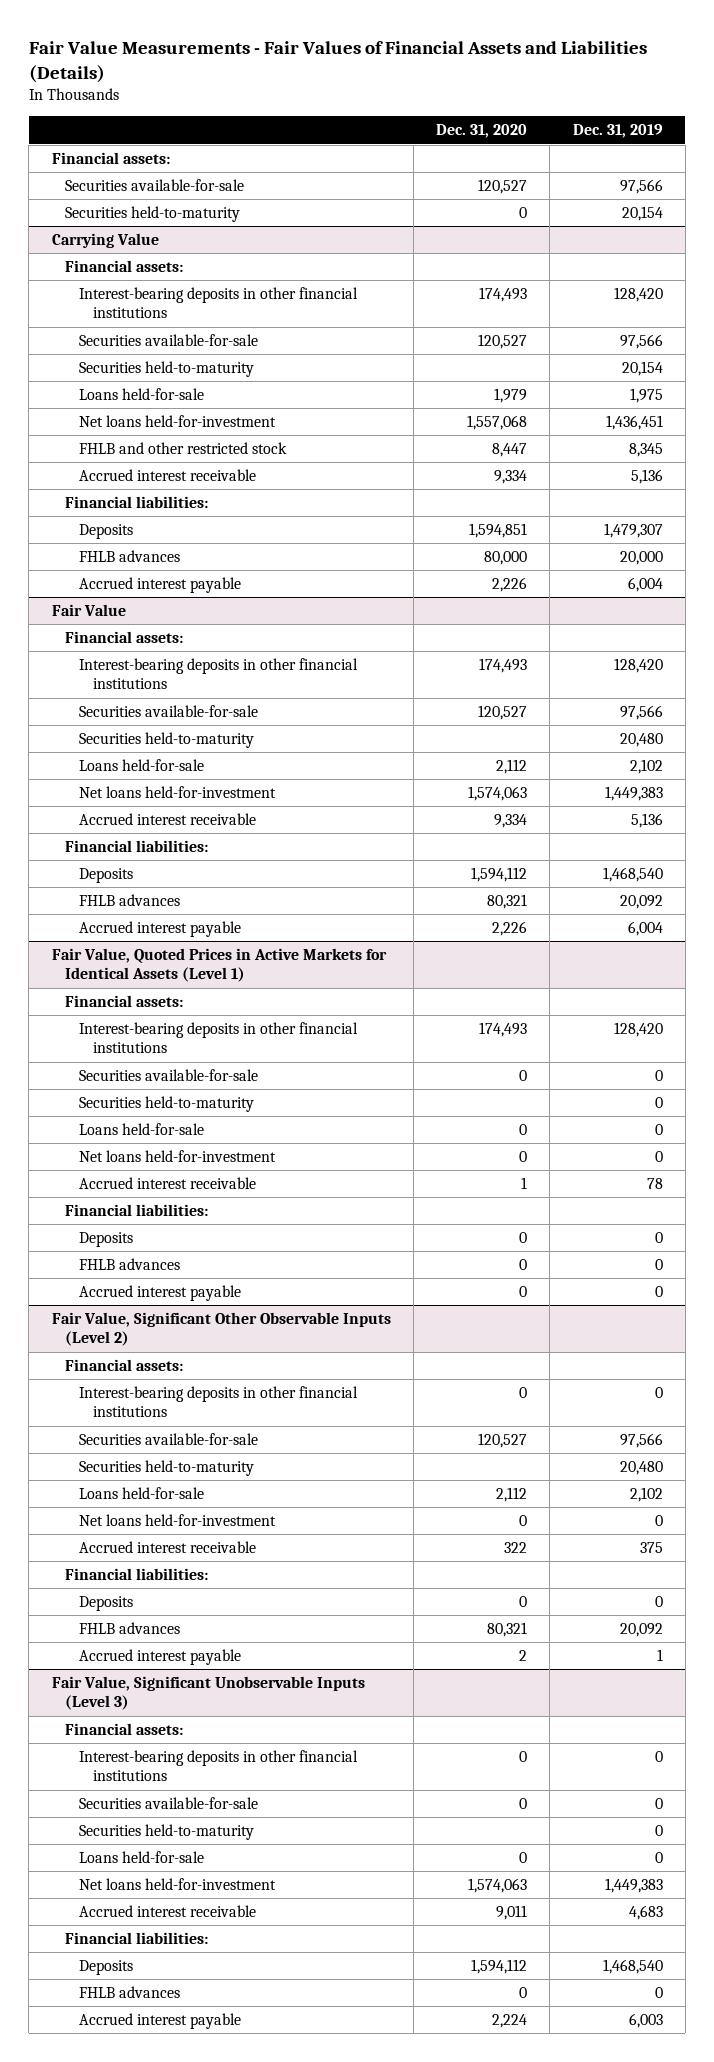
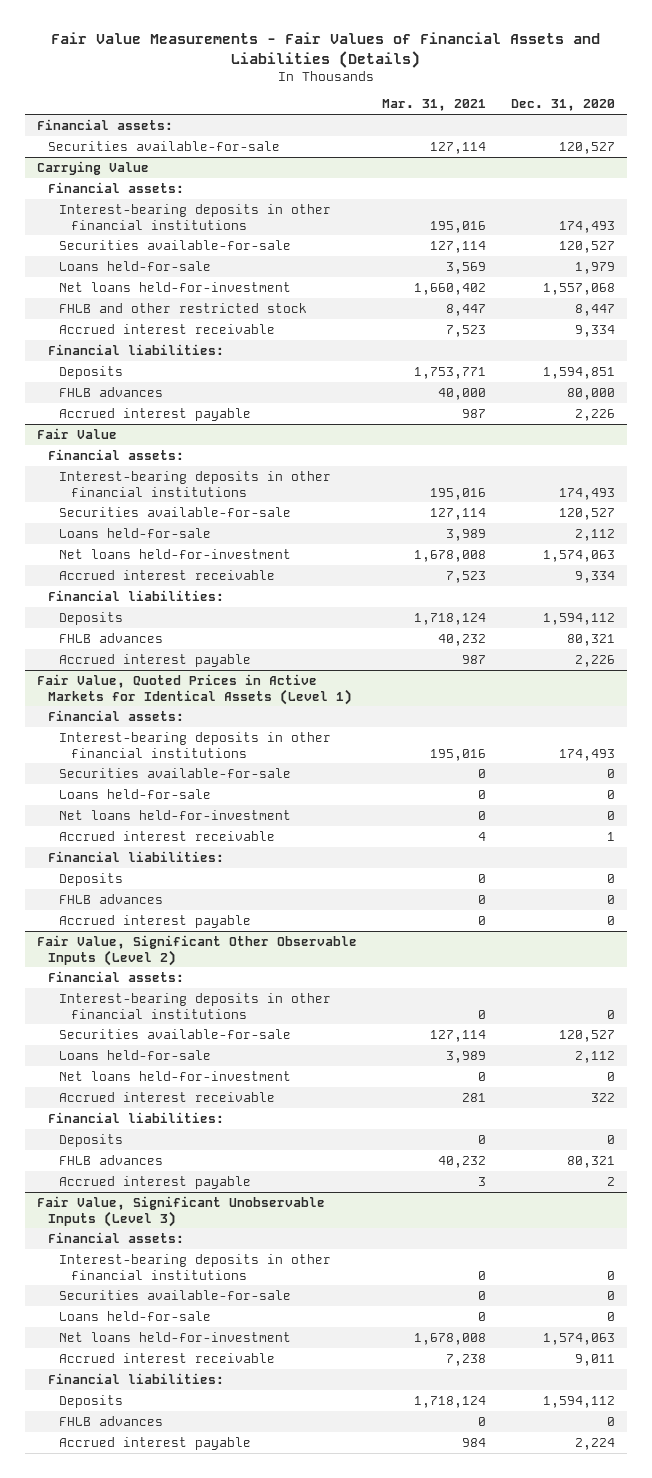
- | Dec. 31, 2020 | Dec. 31, 2019
+ | Mar. 31, 2021 | Dec. 31, 2020
- Securities held-to-maturity | 0 | 20,154
@ Carrying Value
- Securities held-to-maturity | | 20,154
@ Fair Value
- Securities held-to-maturity | | 20,480
@ Fair Value, Quoted Prices in Active Markets for Identical Assets (Level 1)
- Securities held-to-maturity | | 0
@ Fair Value, Significant Other Observable Inputs (Level 2)
- Securities held-to-maturity | | 20,480
@ Fair Value, Significant Unobservable Inputs (Level 3)
- Securities held-to-maturity | | 0

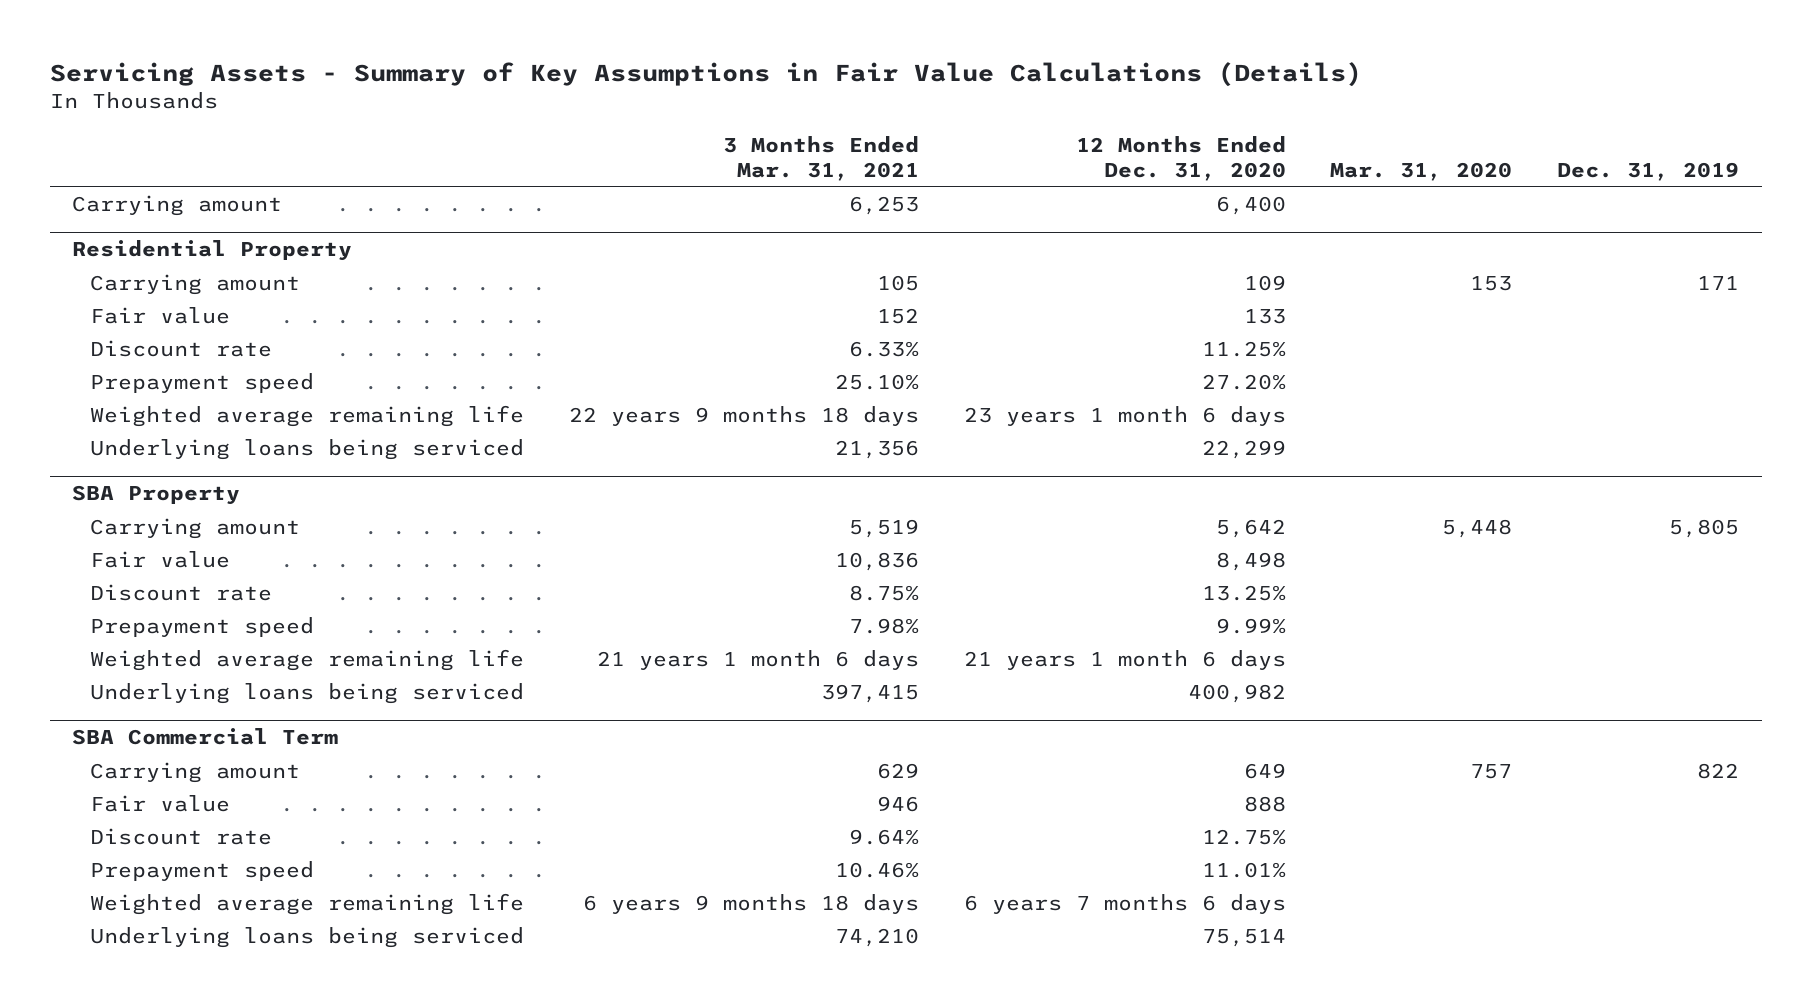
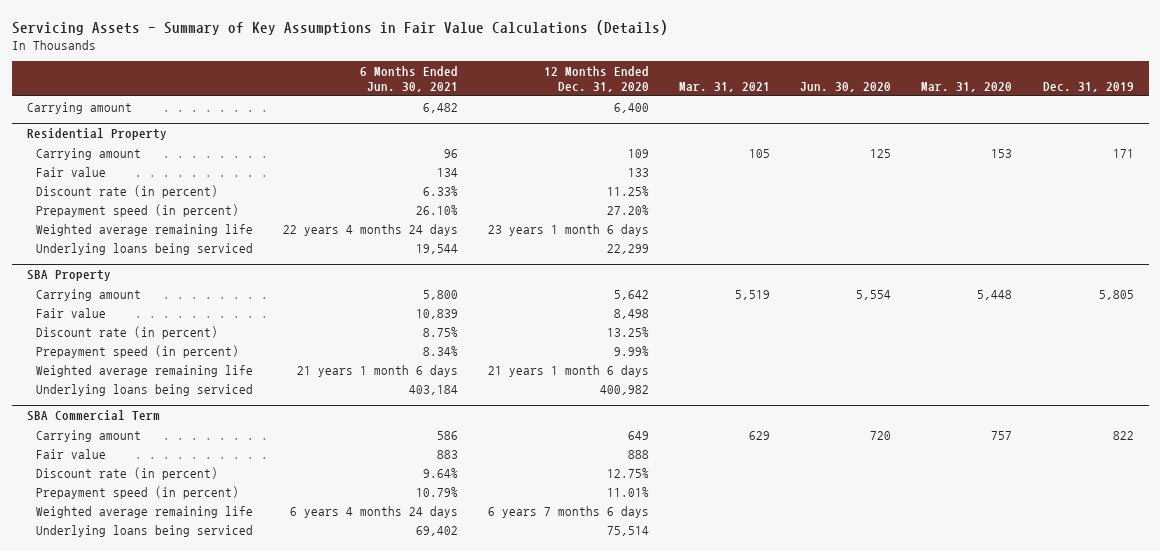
- | 3 Months Ended Mar. 31, 2021 | 12 Months Ended Dec. 31, 2020 | Mar. 31, 2020 | Dec. 31, 2019
+ | 6 Months Ended Jun. 30, 2021 | 12 Months Ended Dec. 31, 2020 | Mar. 31, 2021 | Jun. 30, 2020 | Mar. 31, 2020 | Dec. 31, 2019
@ Residential Property
- Discount rate | 6.33% | 11.25% | |
- Prepayment speed | 25.10% | 27.20% | |
+ Discount rate (in percent) | 6.33% | 11.25% | | | |
+ Prepayment speed (in percent) | 26.10% | 27.20% | | | |
@ SBA Property
- Discount rate | 8.75% | 13.25% | |
- Prepayment speed | 7.98% | 9.99% | |
+ Discount rate (in percent) | 8.75% | 13.25% | | | |
+ Prepayment speed (in percent) | 8.34% | 9.99% | | | |
@ SBA Commercial Term
- Discount rate | 9.64% | 12.75% | |
- Prepayment speed | 10.46% | 11.01% | |
+ Discount rate (in percent) | 9.64% | 12.75% | | | |
+ Prepayment speed (in percent) | 10.79% | 11.01% | | | |

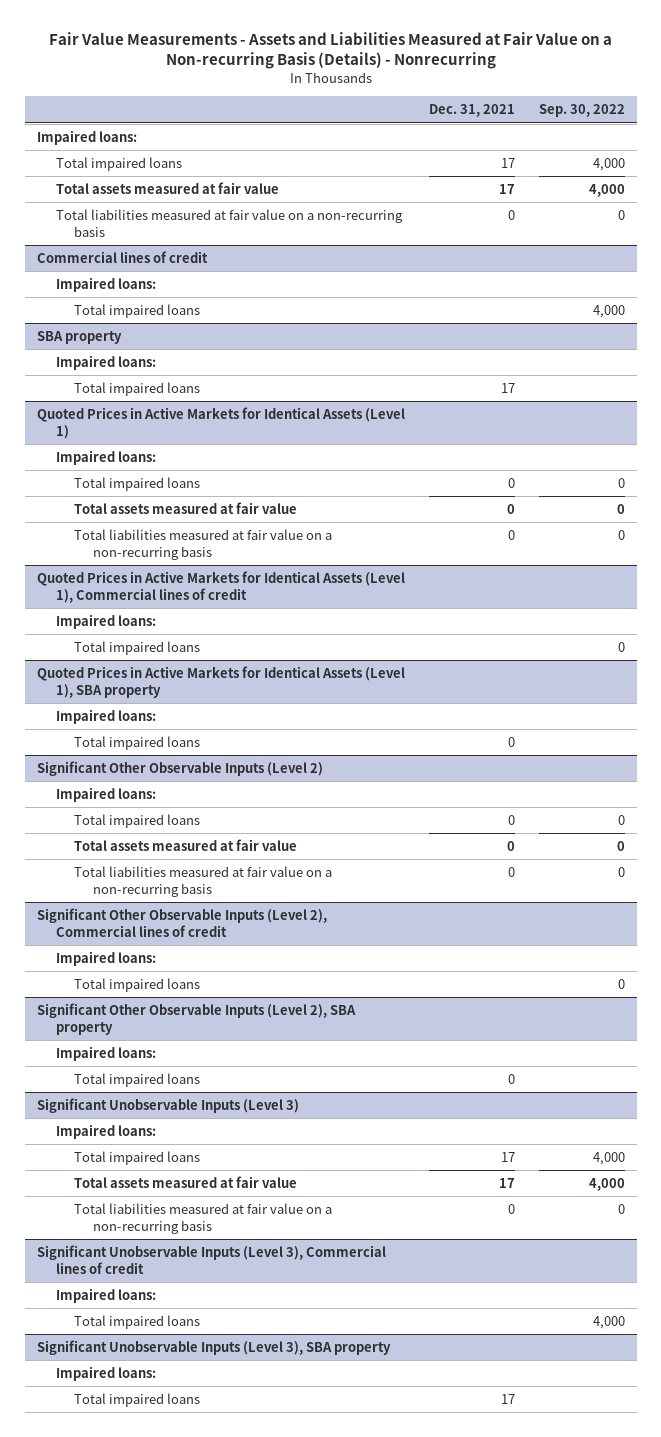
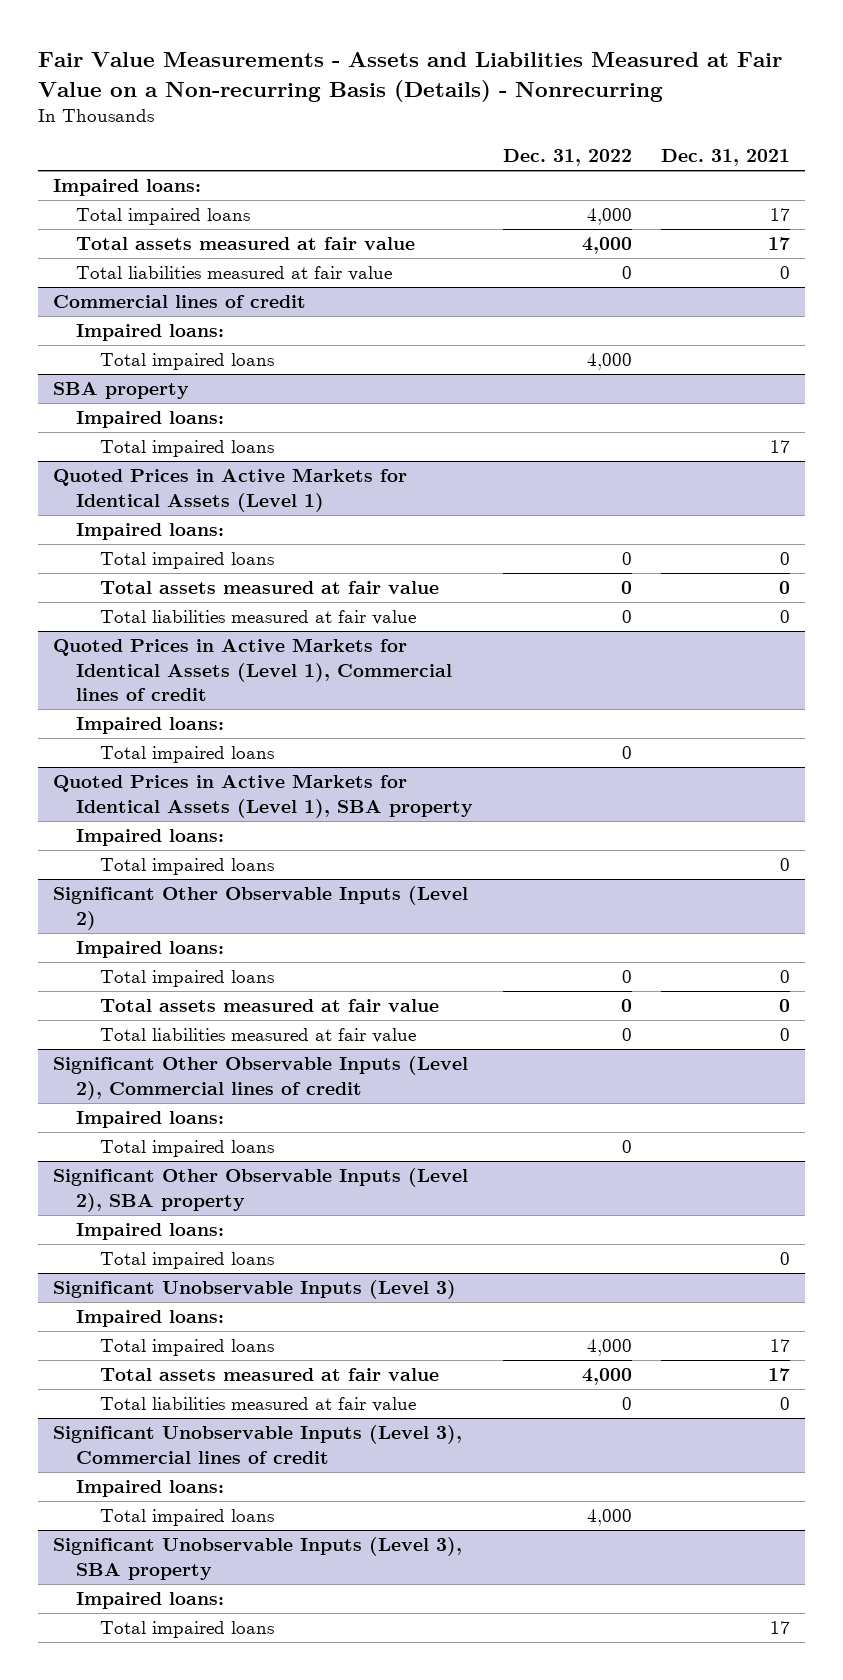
- | Dec. 31, 2021 | Sep. 30, 2022
+ | Dec. 31, 2022 | Dec. 31, 2021
- Total liabilities measured at fair value on a non-recurring basis | 0 | 0
+ Total liabilities measured at fair value | 0 | 0
@ Quoted Prices in Active Markets for Identical Assets (Level 1)
- Total liabilities measured at fair value on a non-recurring basis | 0 | 0
+ Total liabilities measured at fair value | 0 | 0
@ Significant Other Observable Inputs (Level 2)
- Total liabilities measured at fair value on a non-recurring basis | 0 | 0
+ Total liabilities measured at fair value | 0 | 0
@ Significant Unobservable Inputs (Level 3)
- Total liabilities measured at fair value on a non-recurring basis | 0 | 0
+ Total liabilities measured at fair value | 0 | 0

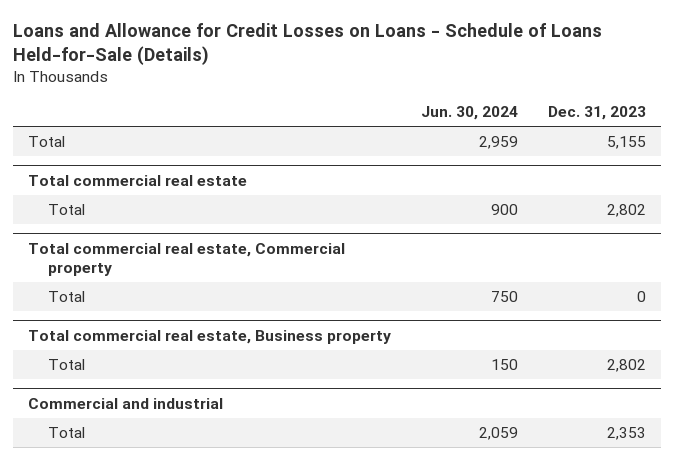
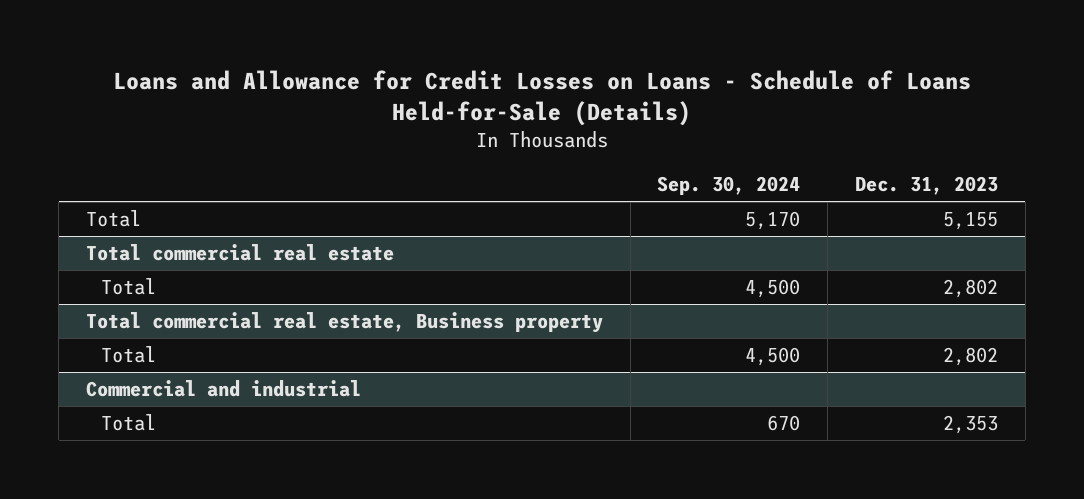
- | Jun. 30, 2024 | Dec. 31, 2023
+ | Sep. 30, 2024 | Dec. 31, 2023
- Total commercial real estate, Commercial property
- Total | 750 | 0

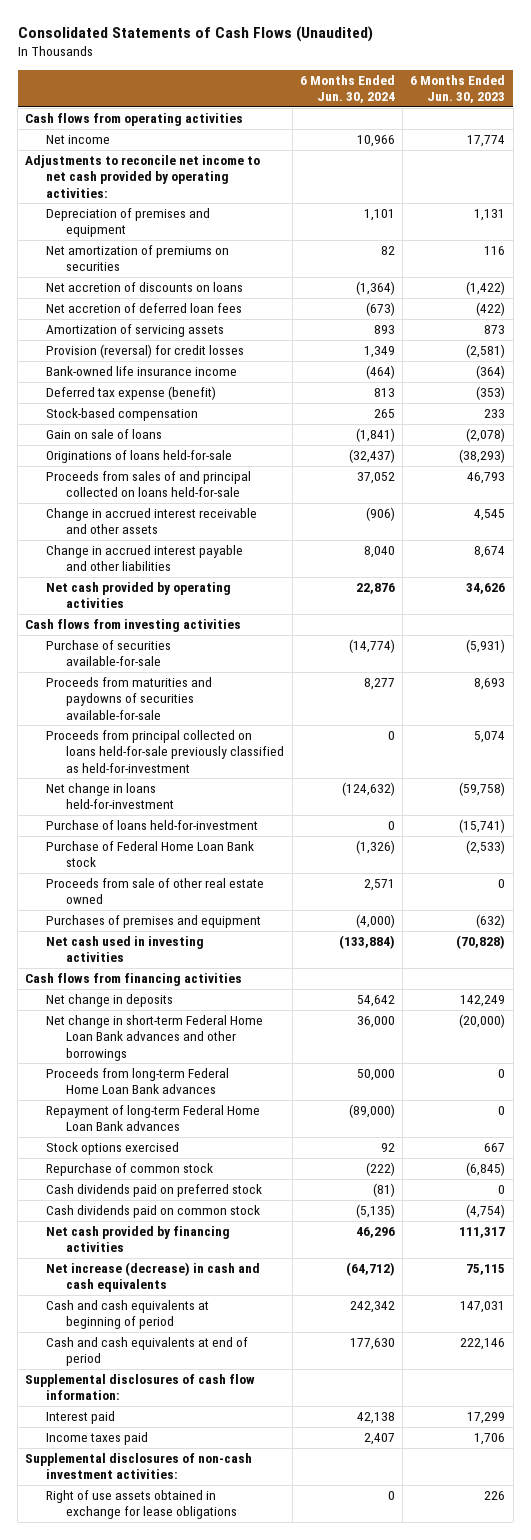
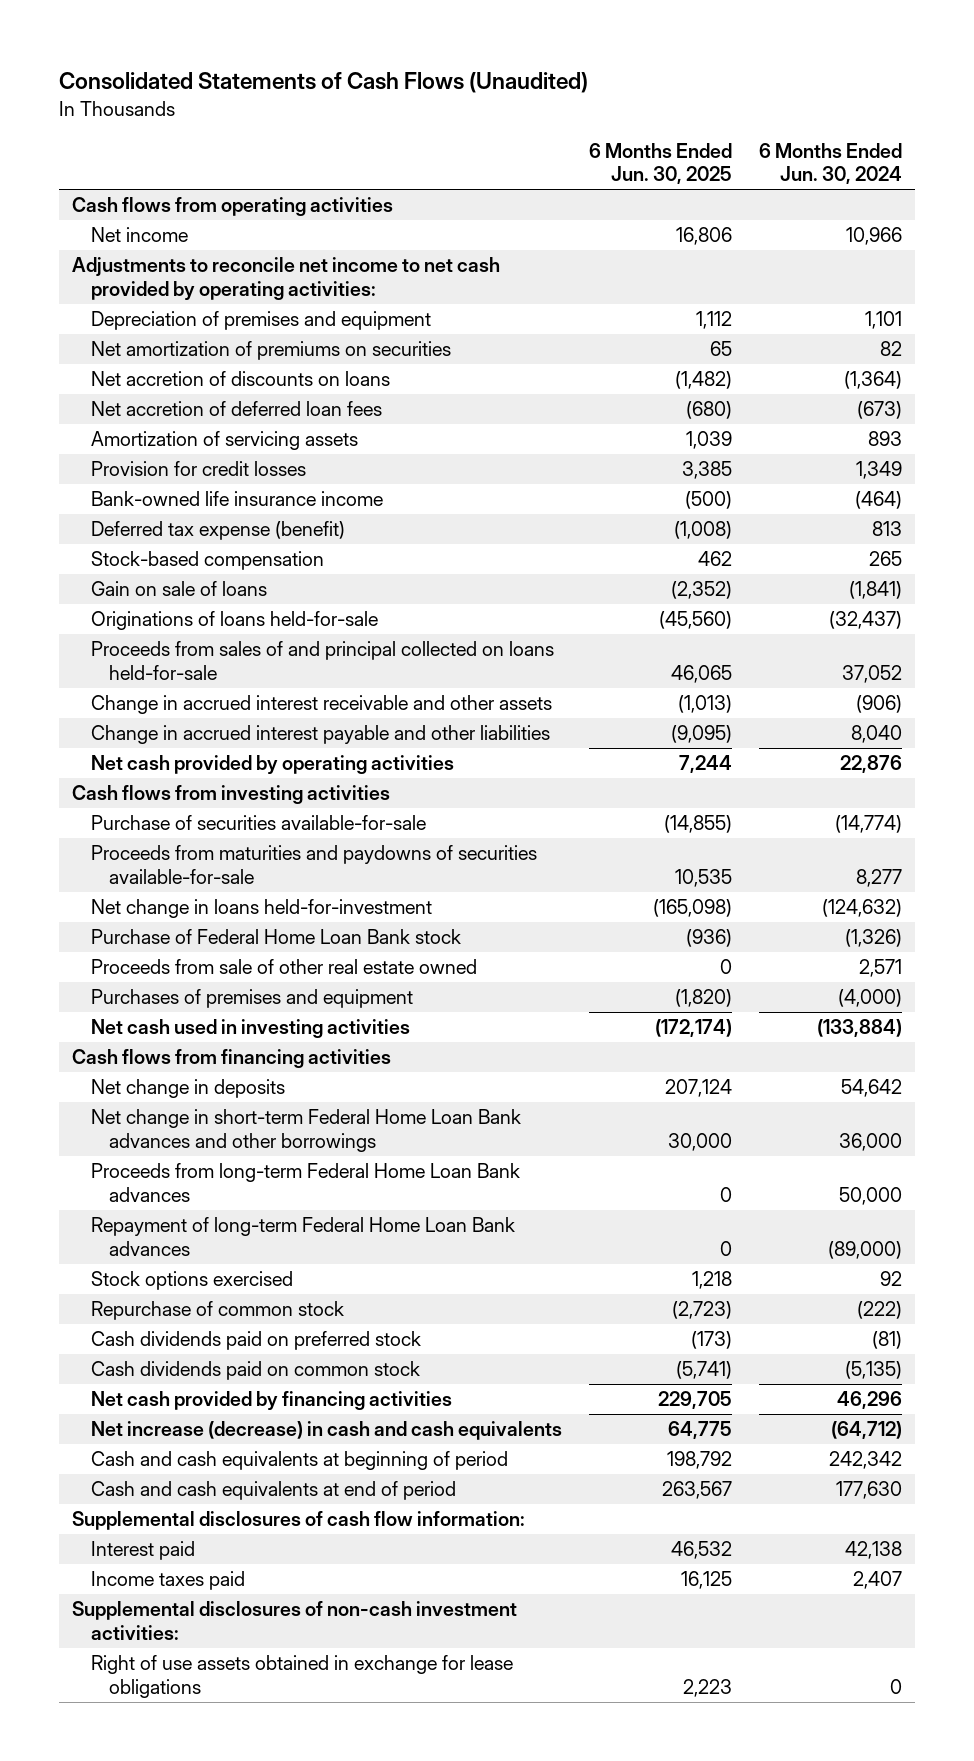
- | 6 Months Ended Jun. 30, 2024 | 6 Months Ended Jun. 30, 2023
+ | 6 Months Ended Jun. 30, 2025 | 6 Months Ended Jun. 30, 2024
- Provision (reversal) for credit losses | 1,349 | (2,581)
+ Provision for credit losses | 3,385 | 1,349
- Proceeds from principal collected on loans held-for-sale previously classified as held-for-investment | 0 | 5,074
- Purchase of loans held-for-investment | 0 | (15,741)

